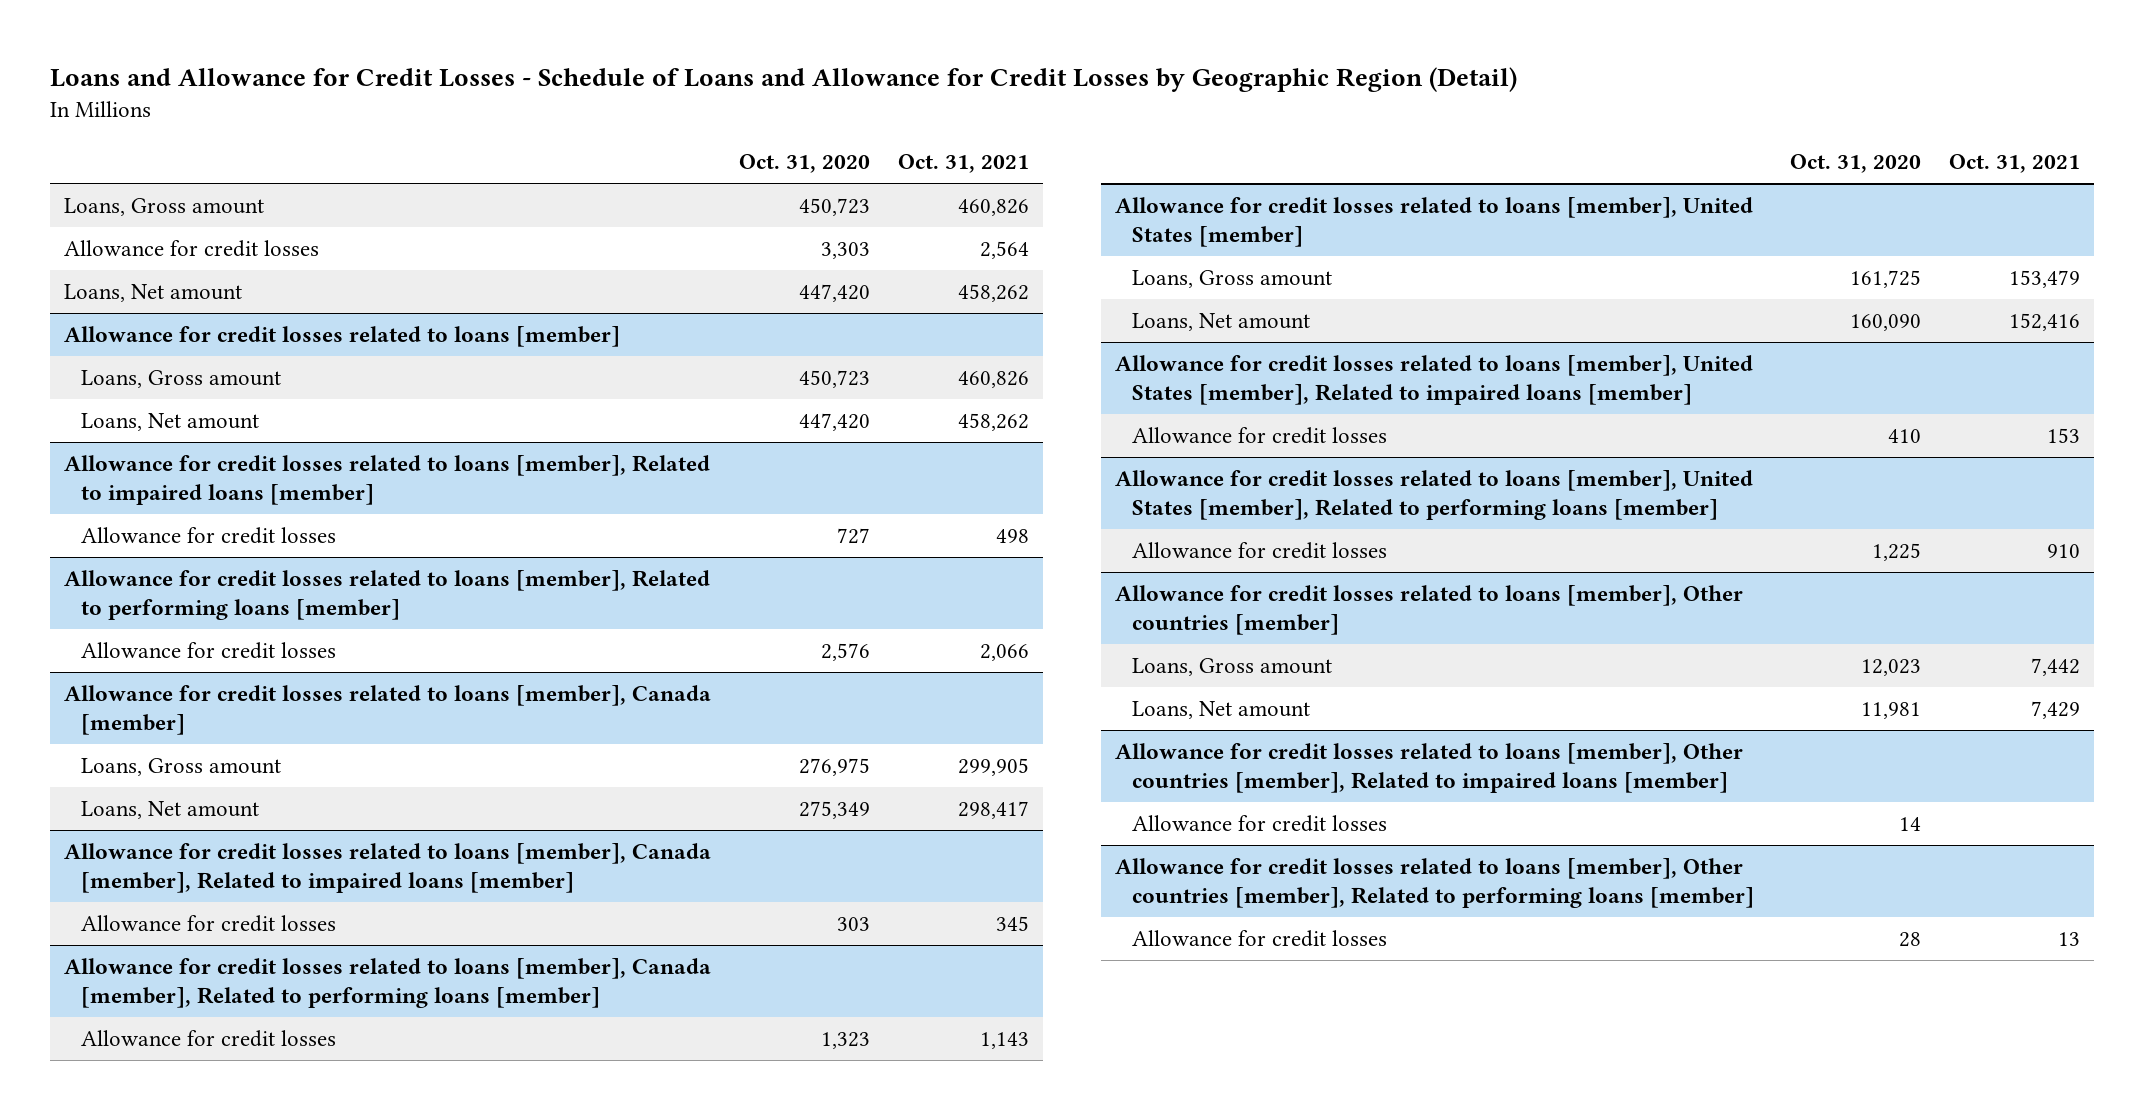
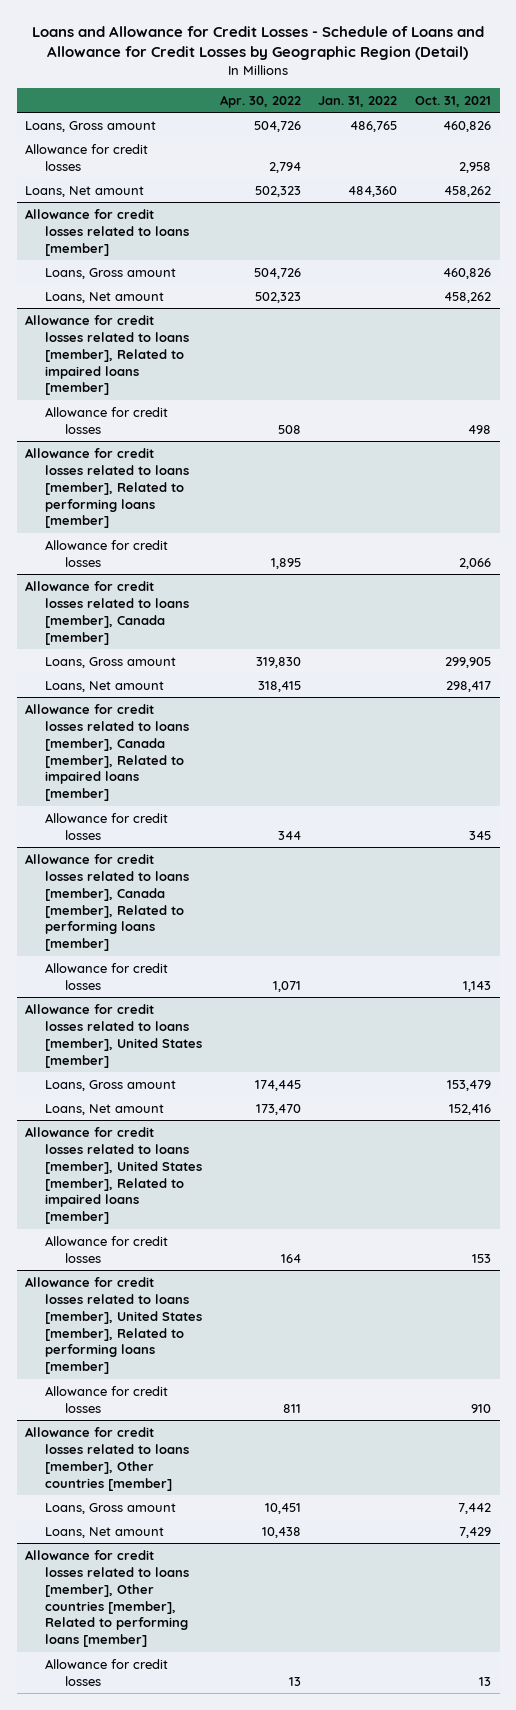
- | Oct. 31, 2020 | Oct. 31, 2021
+ | Apr. 30, 2022 | Jan. 31, 2022 | Oct. 31, 2021
- Allowance for credit losses | 3,303 | 2,564
+ Allowance for credit losses | 2,794 | | 2,958
- Allowance for credit losses related to loans [member], Other countries [member], Related to impaired loans [member]
- Allowance for credit losses | 14 |

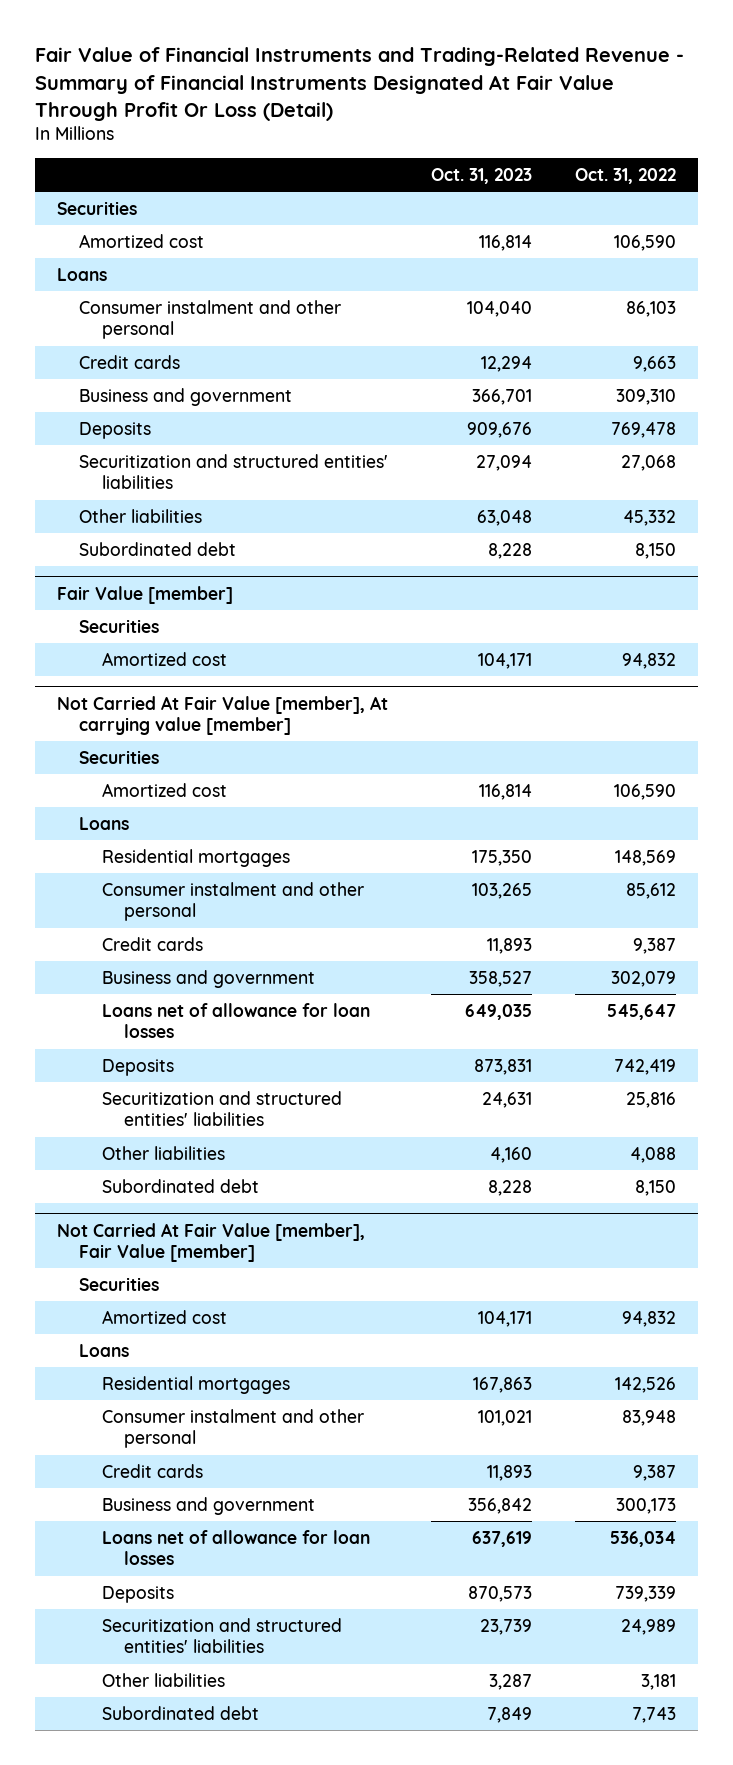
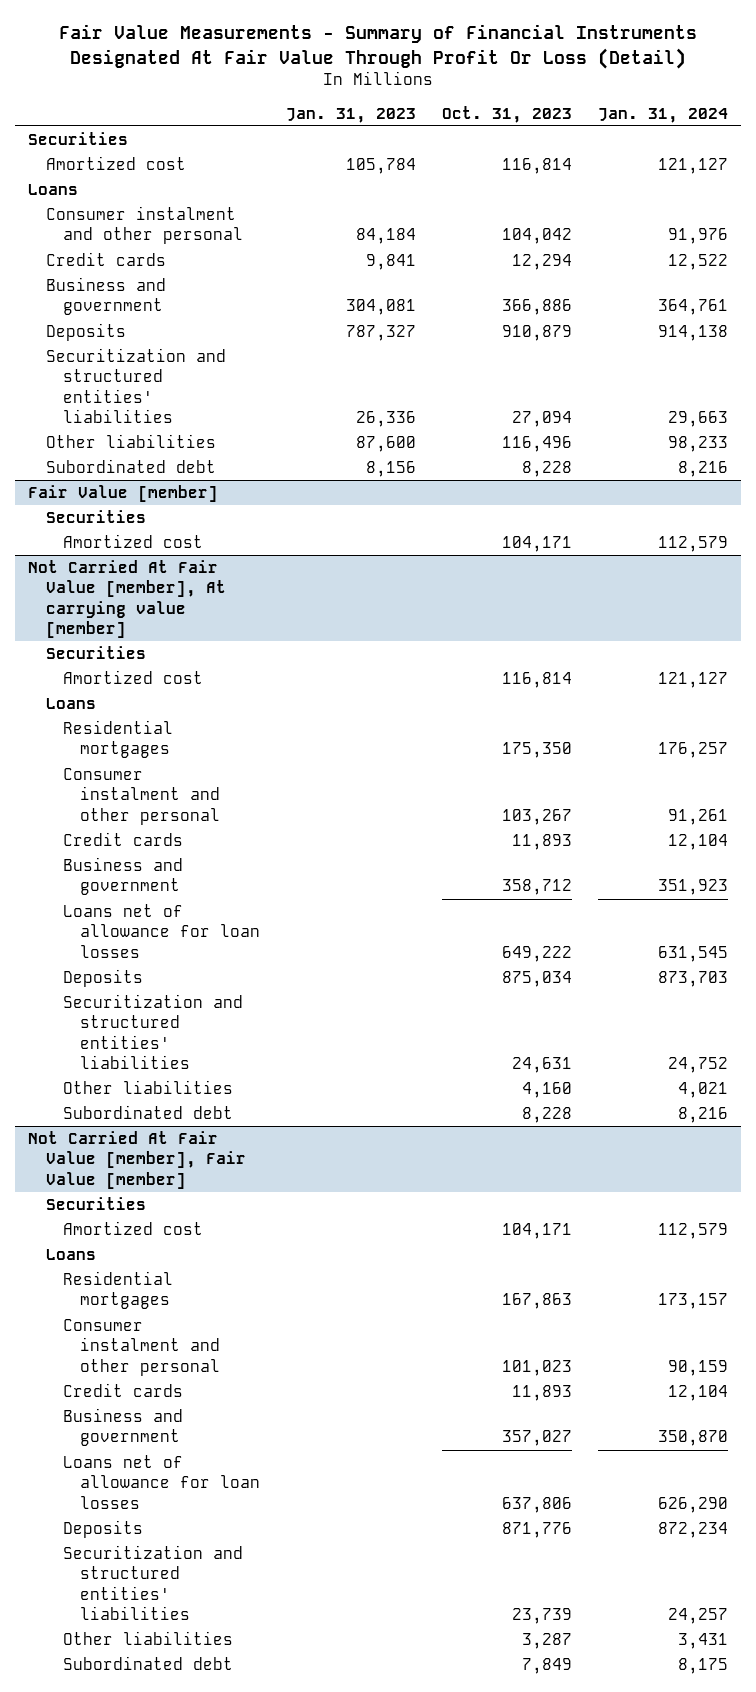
- Fair Value of Financial Instruments and Trading-Related Revenue - Summary of Financial Instruments Designated At Fair Value Through Profit Or Loss (Detail)
+ Fair Value Measurements - Summary of Financial Instruments Designated At Fair Value Through Profit Or Loss (Detail)
- | Oct. 31, 2023 | Oct. 31, 2022
+ | Jan. 31, 2023 | Oct. 31, 2023 | Jan. 31, 2024
- Consumer instalment and other personal | 104,040 | 86,103
+ Consumer instalment and other personal | 84,184 | 104,042 | 91,976
- Business and government | 366,701 | 309,310
- Deposits | 909,676 | 769,478
+ Business and government | 304,081 | 366,886 | 364,761
+ Deposits | 787,327 | 910,879 | 914,138
- Other liabilities | 63,048 | 45,332
+ Other liabilities | 87,600 | 116,496 | 98,233
@ Not Carried At Fair Value [member], At carrying value [member]
- Consumer instalment and other personal | 103,265 | 85,612
+ Consumer instalment and other personal | | 103,267 | 91,261
- Business and government | 358,527 | 302,079
- Loans net of allowance for loan losses | 649,035 | 545,647
- Deposits | 873,831 | 742,419
+ Business and government | | 358,712 | 351,923
+ Loans net of allowance for loan losses | | 649,222 | 631,545
+ Deposits | | 875,034 | 873,703
@ Not Carried At Fair Value [member], Fair Value [member]
- Consumer instalment and other personal | 101,021 | 83,948
+ Consumer instalment and other personal | | 101,023 | 90,159
- Business and government | 356,842 | 300,173
- Loans net of allowance for loan losses | 637,619 | 536,034
- Deposits | 870,573 | 739,339
+ Business and government | | 357,027 | 350,870
+ Loans net of allowance for loan losses | | 637,806 | 626,290
+ Deposits | | 871,776 | 872,234

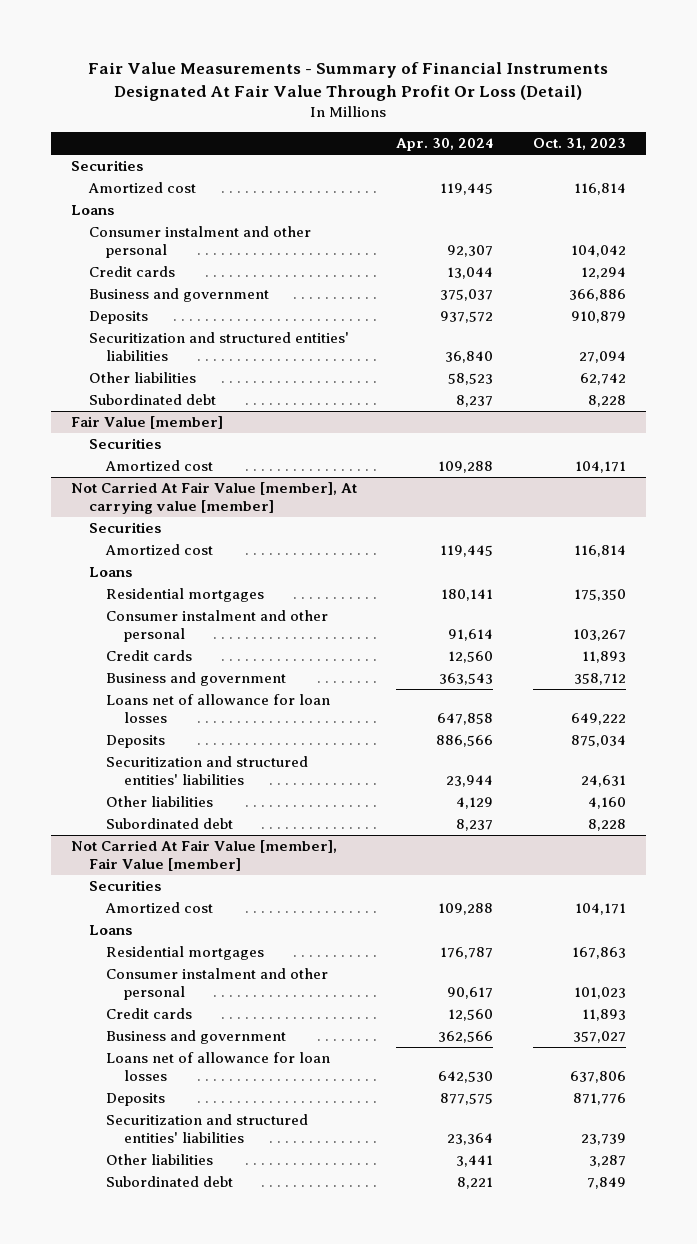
- | Jan. 31, 2023 | Oct. 31, 2023 | Jan. 31, 2024
+ | Apr. 30, 2024 | Oct. 31, 2023
- Other liabilities | 87,600 | 116,496 | 98,233
+ Other liabilities | 58,523 | 62,742

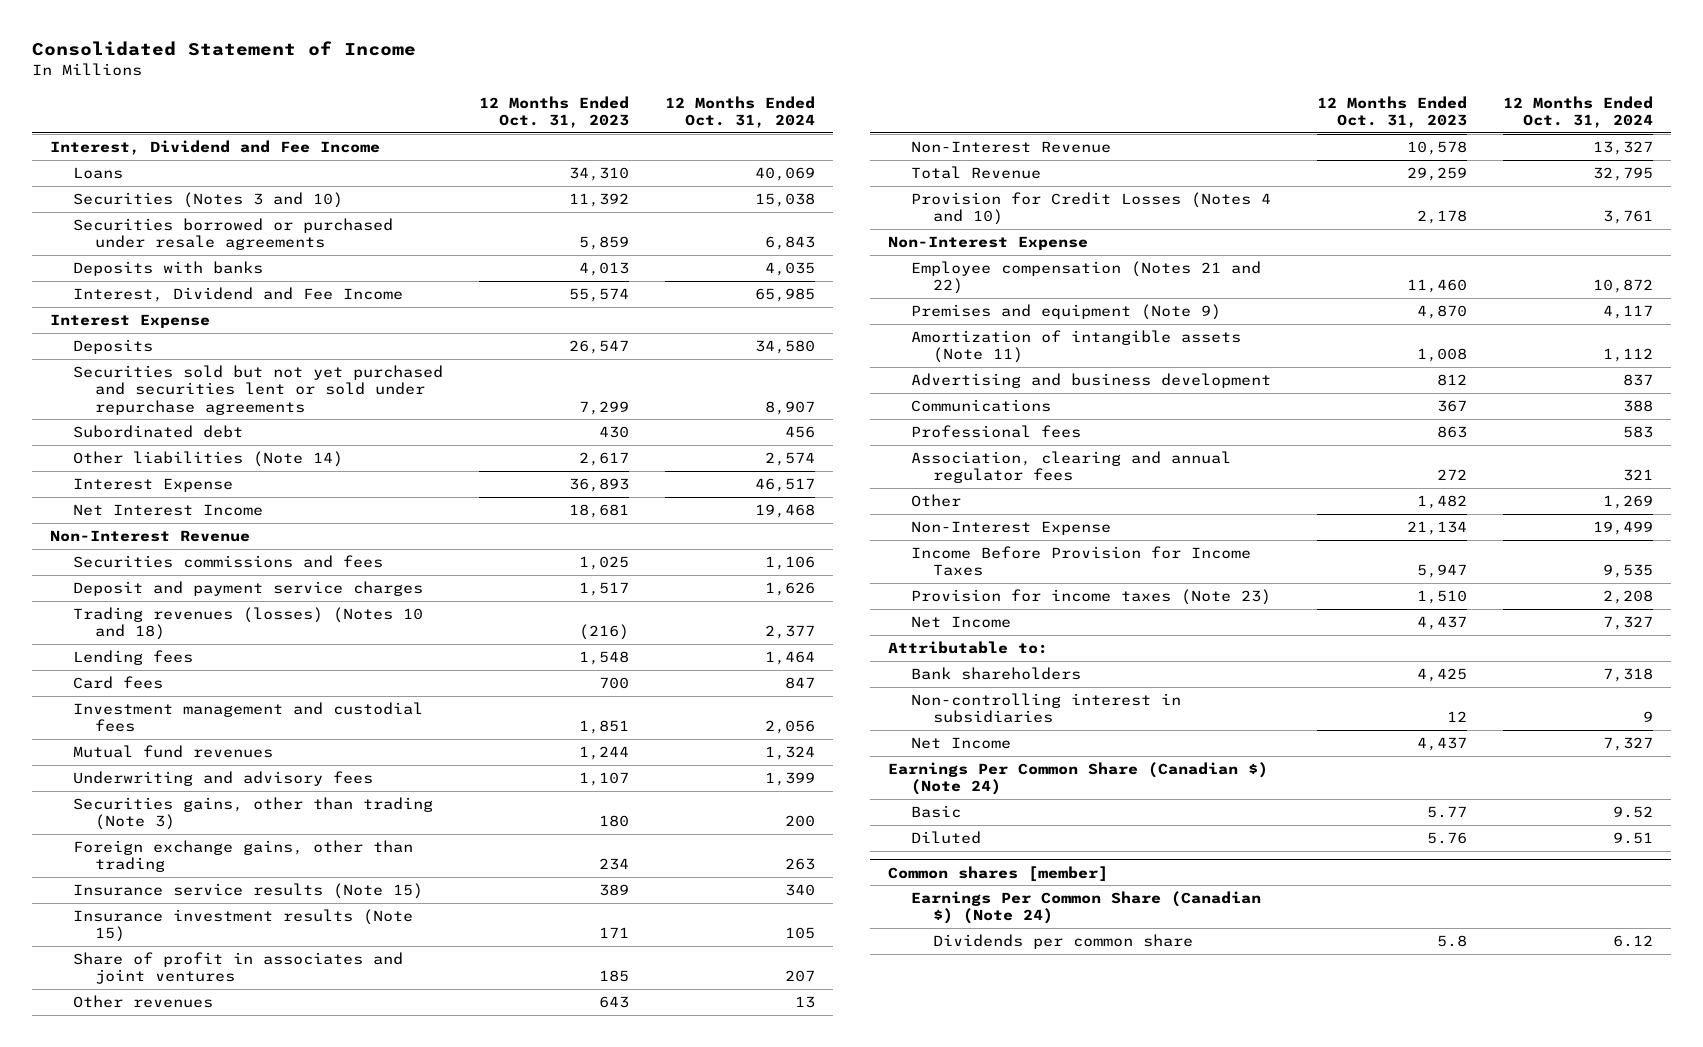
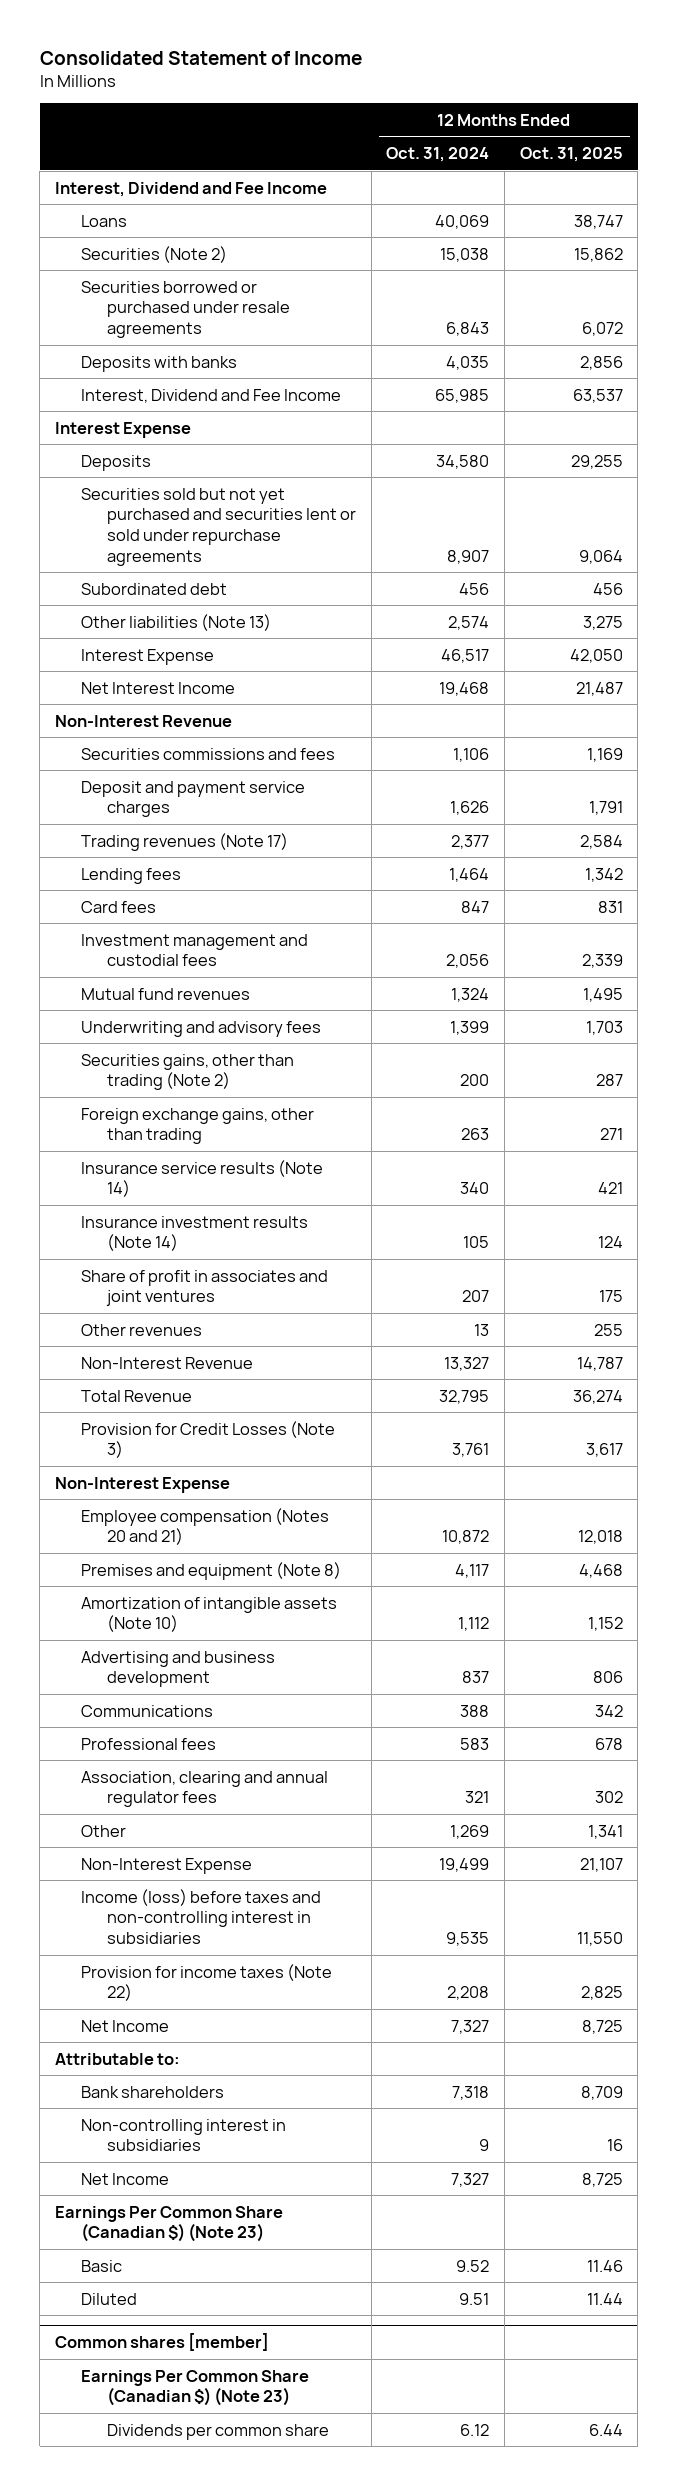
- | 12 Months Ended Oct. 31, 2023 | 12 Months Ended Oct. 31, 2024
+ | 12 Months Ended Oct. 31, 2024 | 12 Months Ended Oct. 31, 2025
- Securities (Notes 3 and 10) | 11,392 | 15,038
+ Securities (Note 2) | 15,038 | 15,862
- Other liabilities (Note 14) | 2,617 | 2,574
+ Other liabilities (Note 13) | 2,574 | 3,275
- Trading revenues (losses) (Notes 10 and 18) | (216) | 2,377
+ Trading revenues (Note 17) | 2,377 | 2,584
- Securities gains, other than trading (Note 3) | 180 | 200
+ Securities gains, other than trading (Note 2) | 200 | 287
- Insurance service results (Note 15) | 389 | 340
- Insurance investment results (Note 15) | 171 | 105
+ Insurance service results (Note 14) | 340 | 421
+ Insurance investment results (Note 14) | 105 | 124
- Provision for Credit Losses (Notes 4 and 10) | 2,178 | 3,761
+ Provision for Credit Losses (Note 3) | 3,761 | 3,617
- Employee compensation (Notes 21 and 22) | 11,460 | 10,872
- Premises and equipment (Note 9) | 4,870 | 4,117
- Amortization of intangible assets (Note 11) | 1,008 | 1,112
+ Employee compensation (Notes 20 and 21) | 10,872 | 12,018
+ Premises and equipment (Note 8) | 4,117 | 4,468
+ Amortization of intangible assets (Note 10) | 1,112 | 1,152
- Income Before Provision for Income Taxes | 5,947 | 9,535
- Provision for income taxes (Note 23) | 1,510 | 2,208
+ Income (loss) before taxes and non-controlling interest in subsidiaries | 9,535 | 11,550
+ Provision for income taxes (Note 22) | 2,208 | 2,825
- Earnings Per Common Share (Canadian $) (Note 24)
+ Earnings Per Common Share (Canadian $) (Note 23)
@ Common shares [member]
- Earnings Per Common Share (Canadian $) (Note 24)
+ Earnings Per Common Share (Canadian $) (Note 23)

